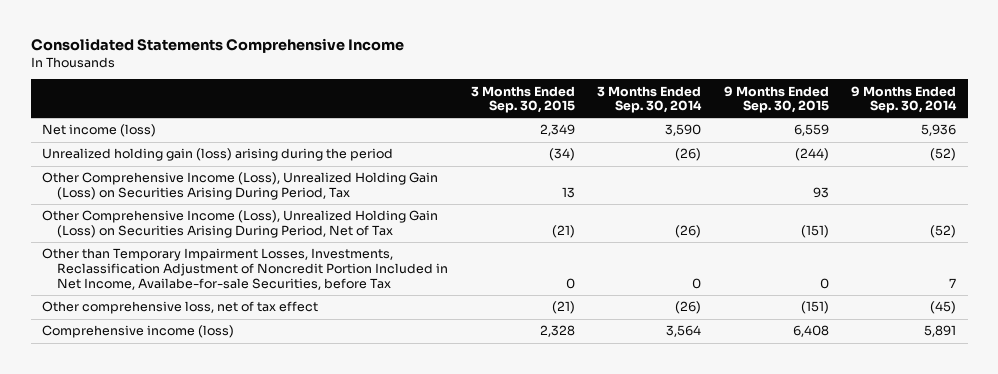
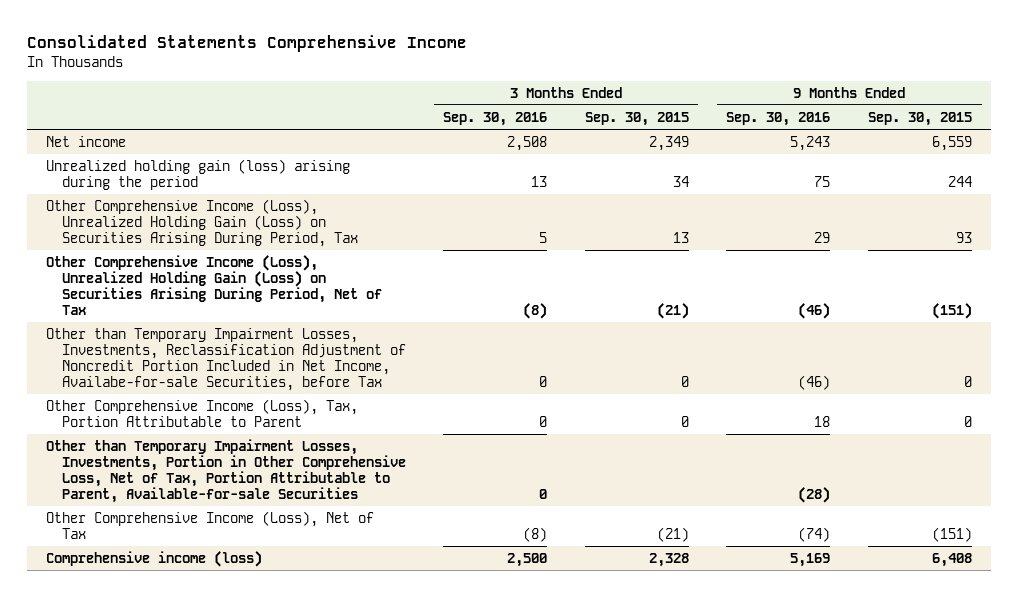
- | 3 Months Ended Sep. 30, 2015 | 3 Months Ended Sep. 30, 2014 | 9 Months Ended Sep. 30, 2015 | 9 Months Ended Sep. 30, 2014
+ | 3 Months Ended Sep. 30, 2016 | 3 Months Ended Sep. 30, 2015 | 9 Months Ended Sep. 30, 2016 | 9 Months Ended Sep. 30, 2015
- Net income (loss) | 2,349 | 3,590 | 6,559 | 5,936
- Unrealized holding gain (loss) arising during the period | (34) | (26) | (244) | (52)
+ Net income | 2,508 | 2,349 | 5,243 | 6,559
+ Unrealized holding gain (loss) arising during the period | 13 | 34 | 75 | 244
- Other comprehensive loss, net of tax effect | (21) | (26) | (151) | (45)
+ Other Comprehensive Income (Loss), Tax, Portion Attributable to Parent | 0 | 0 | 18 | 0
+ Other than Temporary Impairment Losses, Investments, Portion in Other Comprehensive Loss, Net of Tax, Portion Attributable to Parent, Available-for-sale Securities | 0 | | (28) |
+ Other Comprehensive Income (Loss), Net of Tax | (8) | (21) | (74) | (151)

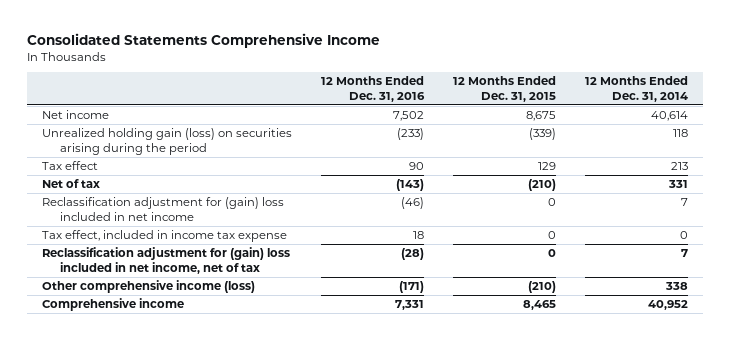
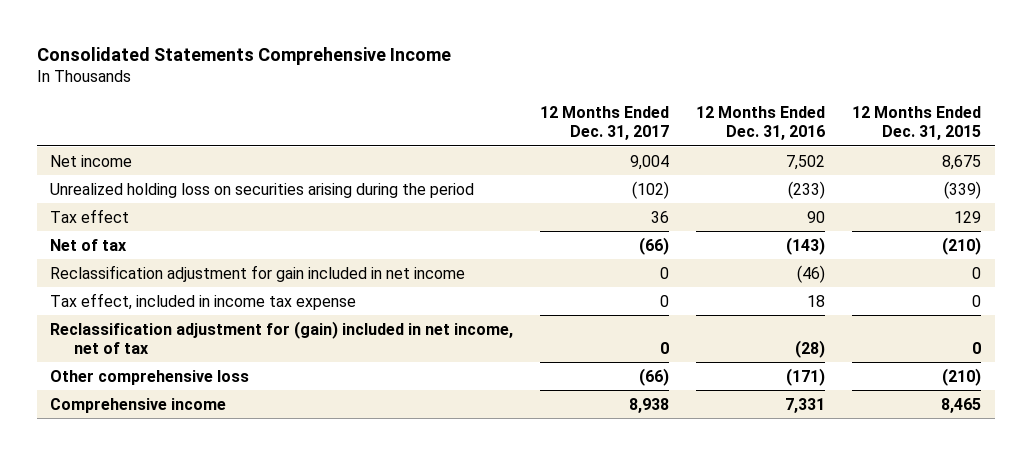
- | 12 Months Ended Dec. 31, 2016 | 12 Months Ended Dec. 31, 2015 | 12 Months Ended Dec. 31, 2014
+ | 12 Months Ended Dec. 31, 2017 | 12 Months Ended Dec. 31, 2016 | 12 Months Ended Dec. 31, 2015
- Unrealized holding gain (loss) on securities arising during the period | (233) | (339) | 118
+ Unrealized holding loss on securities arising during the period | (102) | (233) | (339)
- Reclassification adjustment for (gain) loss included in net income | (46) | 0 | 7
+ Reclassification adjustment for gain included in net income | 0 | (46) | 0
- Reclassification adjustment for (gain) loss included in net income, net of tax | (28) | 0 | 7
- Other comprehensive income (loss) | (171) | (210) | 338
+ Reclassification adjustment for (gain) included in net income, net of tax | 0 | (28) | 0
+ Other comprehensive loss | (66) | (171) | (210)

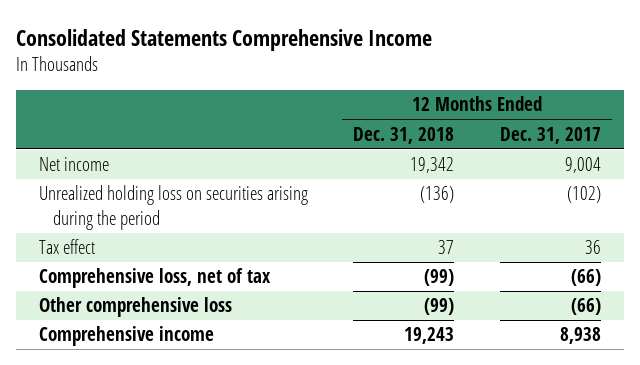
- | 12 Months Ended Dec. 31, 2017 | 12 Months Ended Dec. 31, 2016 | 12 Months Ended Dec. 31, 2015
+ | 12 Months Ended Dec. 31, 2018 | 12 Months Ended Dec. 31, 2017
- Net of tax | (66) | (143) | (210)
- Reclassification adjustment for gain included in net income | 0 | (46) | 0
- Tax effect, included in income tax expense | 0 | 18 | 0
- Reclassification adjustment for (gain) included in net income, net of tax | 0 | (28) | 0
+ Comprehensive loss, net of tax | (99) | (66)

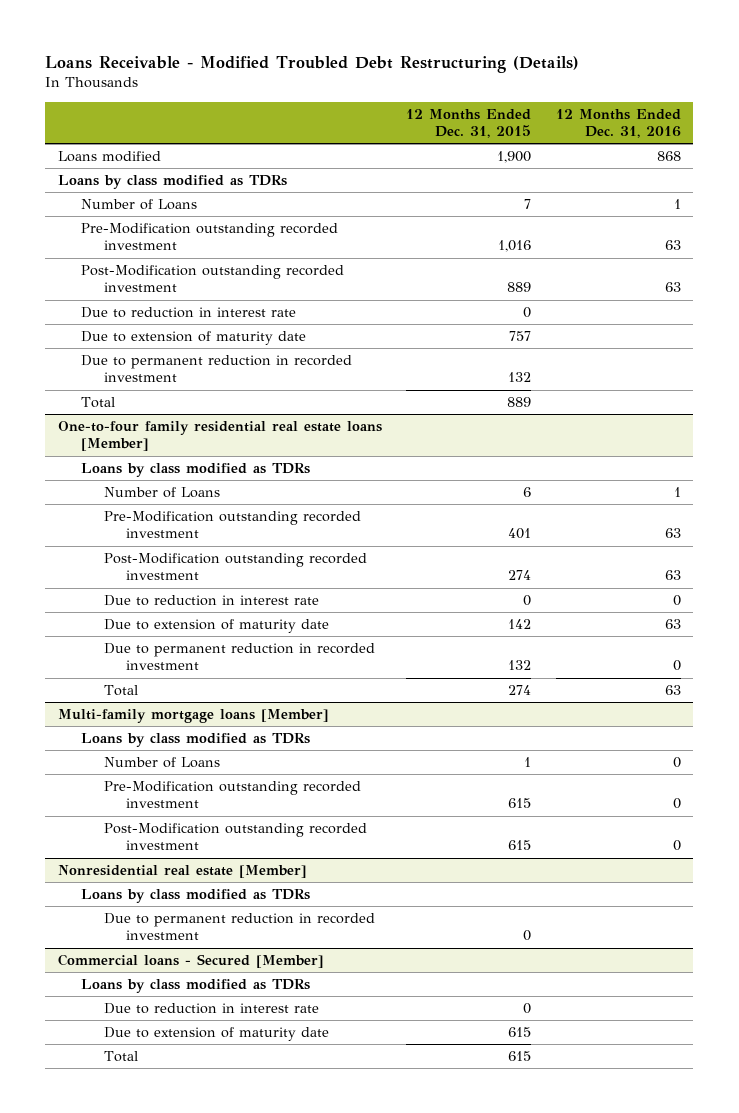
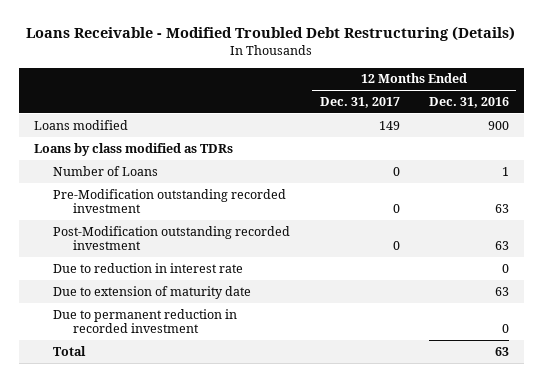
- | 12 Months Ended Dec. 31, 2015 | 12 Months Ended Dec. 31, 2016
+ | 12 Months Ended Dec. 31, 2017 | 12 Months Ended Dec. 31, 2016
- Loans modified | 1,900 | 868
- Loans by class modified as TDRs
- Number of Loans | 7 | 1
- Pre-Modification outstanding recorded investment | 1,016 | 63
- Post-Modification outstanding recorded investment | 889 | 63
- Due to reduction in interest rate | 0 |
- Due to extension of maturity date | 757 |
- Due to permanent reduction in recorded investment | 132 |
- Total | 889 |
- One-to-four family residential real estate loans [Member]
+ Loans modified | 149 | 900
- Multi-family mortgage loans [Member]
- Loans by class modified as TDRs
- Number of Loans | 1 | 0
- Pre-Modification outstanding recorded investment | 615 | 0
- Post-Modification outstanding recorded investment | 615 | 0
- Nonresidential real estate [Member]
- Loans by class modified as TDRs
- Due to permanent reduction in recorded investment | 0 |
- Commercial loans - Secured [Member]
- Loans by class modified as TDRs
- Due to reduction in interest rate | 0 |
- Due to extension of maturity date | 615 |
- Total | 615 |

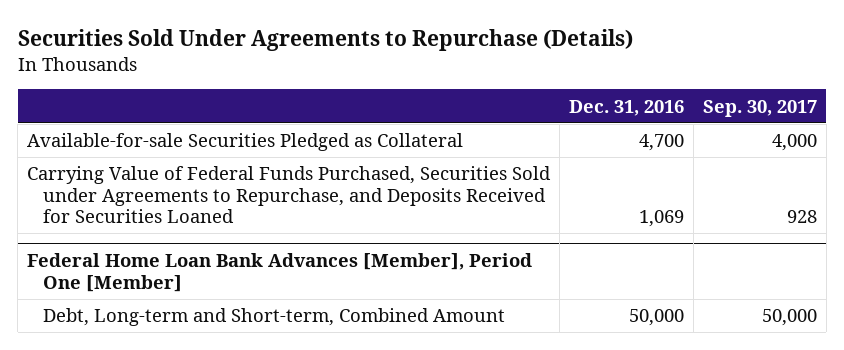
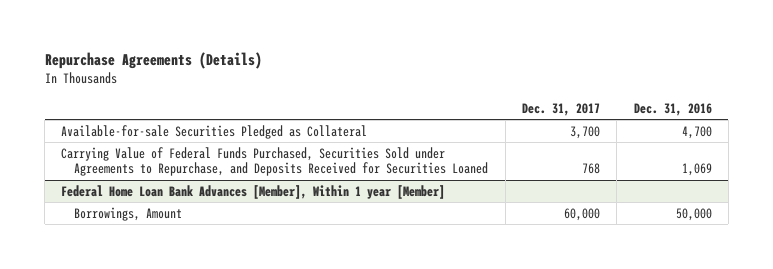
- Securities Sold Under Agreements to Repurchase (Details)
+ Repurchase Agreements (Details)
- | Dec. 31, 2016 | Sep. 30, 2017
+ | Dec. 31, 2017 | Dec. 31, 2016
- Federal Home Loan Bank Advances [Member], Period One [Member]
- Debt, Long-term and Short-term, Combined Amount | 50,000 | 50,000
+ Federal Home Loan Bank Advances [Member], Within 1 year [Member]
+ Borrowings, Amount | 60,000 | 50,000

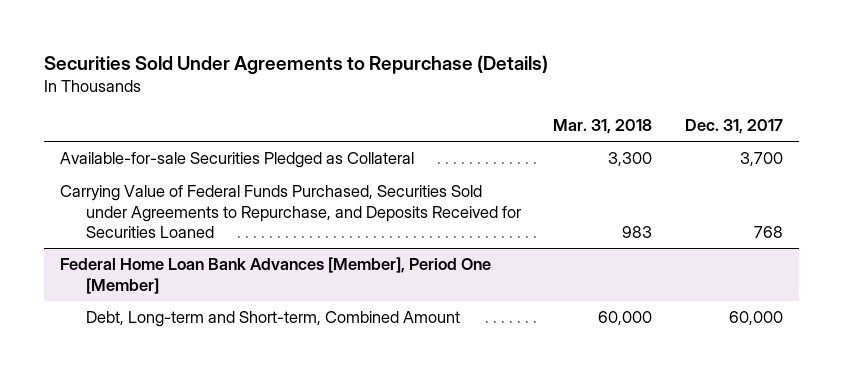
- Repurchase Agreements (Details)
+ Securities Sold Under Agreements to Repurchase (Details)
- | Dec. 31, 2017 | Dec. 31, 2016
+ | Mar. 31, 2018 | Dec. 31, 2017
- Federal Home Loan Bank Advances [Member], Within 1 year [Member]
- Borrowings, Amount | 60,000 | 50,000
+ Federal Home Loan Bank Advances [Member], Period One [Member]
+ Debt, Long-term and Short-term, Combined Amount | 60,000 | 60,000

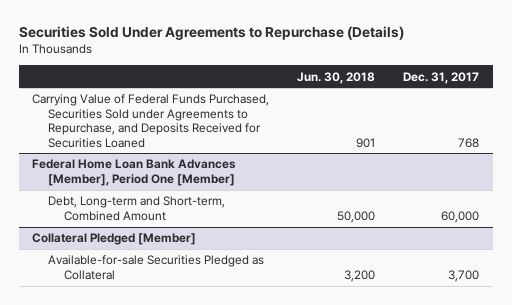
- | Mar. 31, 2018 | Dec. 31, 2017
+ | Jun. 30, 2018 | Dec. 31, 2017
- Available-for-sale Securities Pledged as Collateral | 3,300 | 3,700
+ Collateral Pledged [Member]
+ Available-for-sale Securities Pledged as Collateral | 3,200 | 3,700

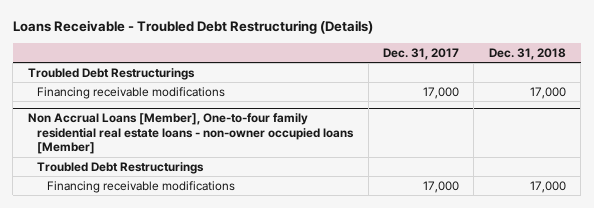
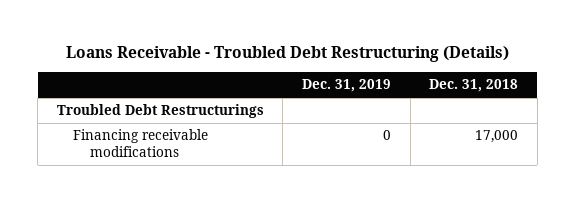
- | Dec. 31, 2017 | Dec. 31, 2018
+ | Dec. 31, 2019 | Dec. 31, 2018
- Non Accrual Loans [Member], One-to-four family residential real estate loans - non-owner occupied loans [Member]
- Troubled Debt Restructurings
- Financing receivable modifications | 17,000 | 17,000

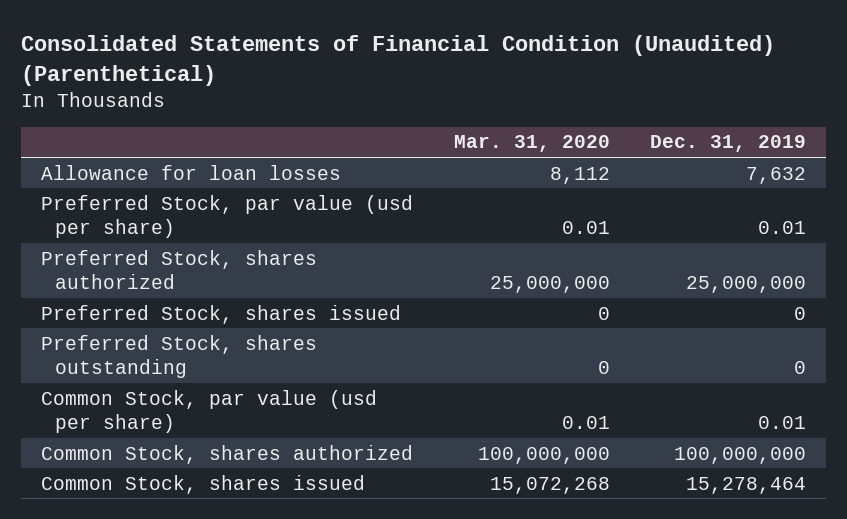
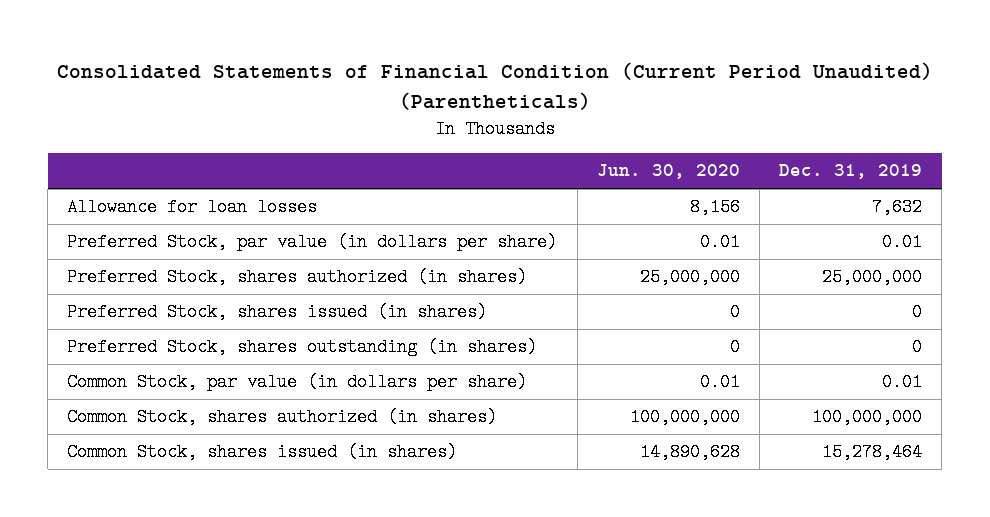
- Consolidated Statements of Financial Condition (Unaudited) (Parenthetical)
+ Consolidated Statements of Financial Condition (Current Period Unaudited) (Parentheticals)
- | Mar. 31, 2020 | Dec. 31, 2019
+ | Jun. 30, 2020 | Dec. 31, 2019
- Preferred Stock, par value (usd per share) | 0.01 | 0.01
- Preferred Stock, shares authorized | 25,000,000 | 25,000,000
- Preferred Stock, shares issued | 0 | 0
- Preferred Stock, shares outstanding | 0 | 0
- Common Stock, par value (usd per share) | 0.01 | 0.01
- Common Stock, shares authorized | 100,000,000 | 100,000,000
- Common Stock, shares issued | 15,072,268 | 15,278,464
+ Preferred Stock, par value (in dollars per share) | 0.01 | 0.01
+ Preferred Stock, shares authorized (in shares) | 25,000,000 | 25,000,000
+ Preferred Stock, shares issued (in shares) | 0 | 0
+ Preferred Stock, shares outstanding (in shares) | 0 | 0
+ Common Stock, par value (in dollars per share) | 0.01 | 0.01
+ Common Stock, shares authorized (in shares) | 100,000,000 | 100,000,000
+ Common Stock, shares issued (in shares) | 14,890,628 | 15,278,464

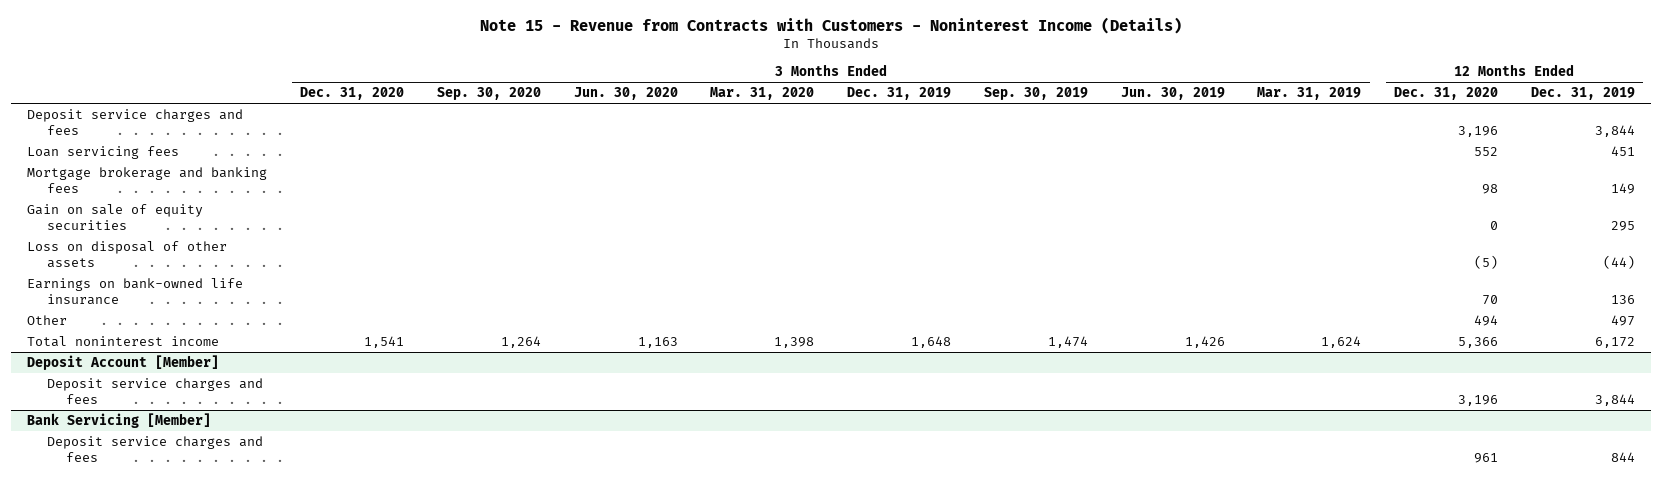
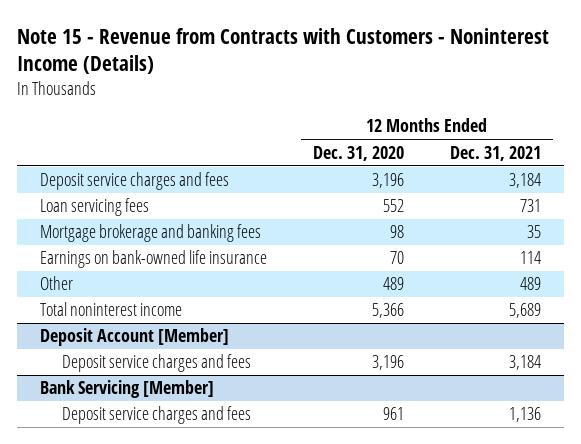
- | 3 Months Ended Dec. 31, 2020 | 3 Months Ended Sep. 30, 2020 | 3 Months Ended Jun. 30, 2020 | 3 Months Ended Mar. 31, 2020 | 3 Months Ended Dec. 31, 2019 | 3 Months Ended Sep. 30, 2019 | 3 Months Ended Jun. 30, 2019 | 3 Months Ended Mar. 31, 2019 | 12 Months Ended Dec. 31, 2020 | 12 Months Ended Dec. 31, 2019
+ | 12 Months Ended Dec. 31, 2020 | 12 Months Ended Dec. 31, 2021
- Gain on sale of equity securities | | | | | | | | | 0 | 295
- Loss on disposal of other assets | | | | | | | | | (5) | (44)
- Other | | | | | | | | | 494 | 497
+ Other | 489 | 489

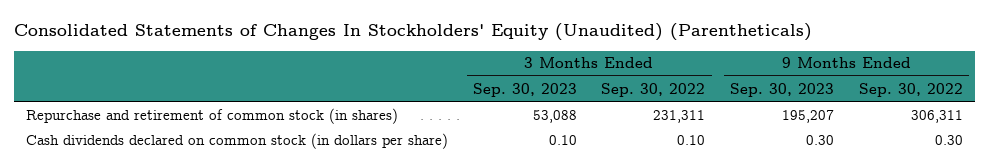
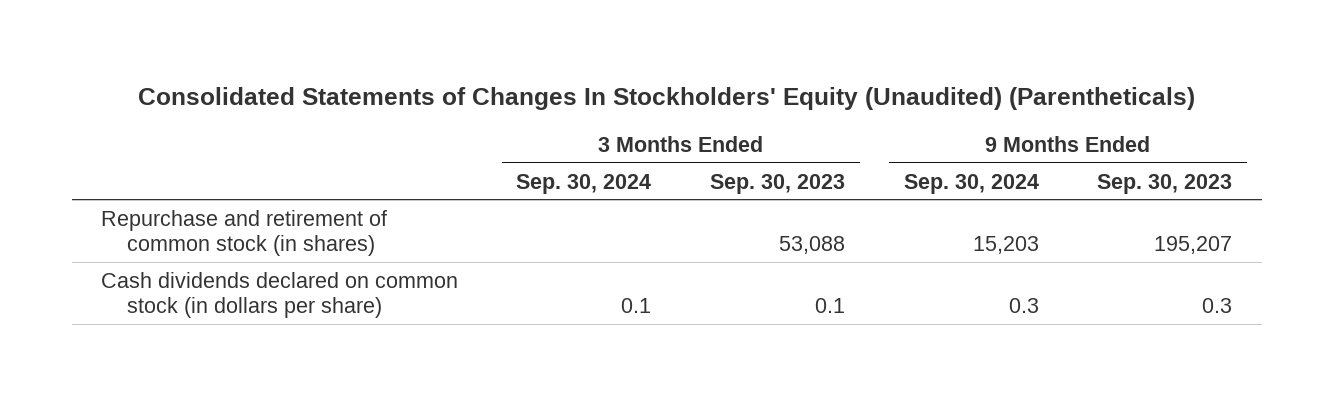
- | 3 Months Ended Sep. 30, 2023 | 3 Months Ended Sep. 30, 2022 | 9 Months Ended Sep. 30, 2023 | 9 Months Ended Sep. 30, 2022
+ | 3 Months Ended Sep. 30, 2024 | 3 Months Ended Sep. 30, 2023 | 9 Months Ended Sep. 30, 2024 | 9 Months Ended Sep. 30, 2023
- Cash dividends declared on common stock (in dollars per share) | 0.10 | 0.10 | 0.30 | 0.30
+ Cash dividends declared on common stock (in dollars per share) | 0.1 | 0.1 | 0.3 | 0.3

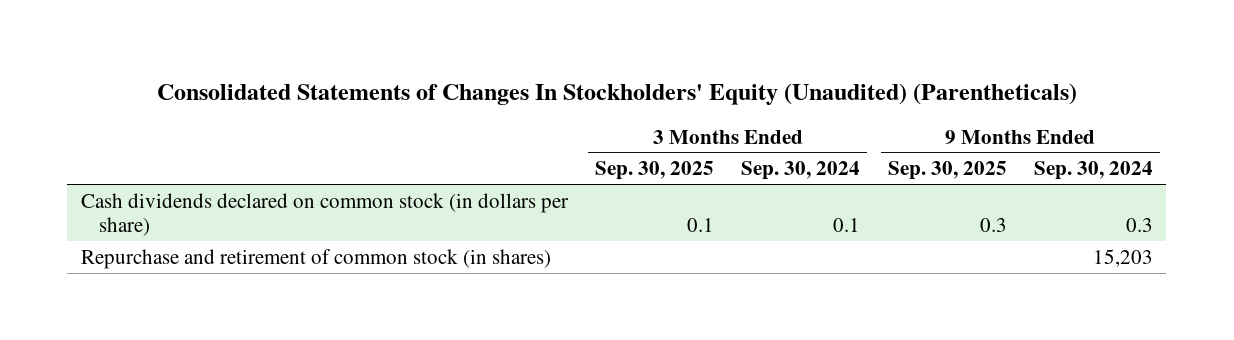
- | 3 Months Ended Sep. 30, 2024 | 3 Months Ended Sep. 30, 2023 | 9 Months Ended Sep. 30, 2024 | 9 Months Ended Sep. 30, 2023
+ | 3 Months Ended Sep. 30, 2025 | 3 Months Ended Sep. 30, 2024 | 9 Months Ended Sep. 30, 2025 | 9 Months Ended Sep. 30, 2024
moved down: Repurchase and retirement of common stock (in shares) | | | | 15,203

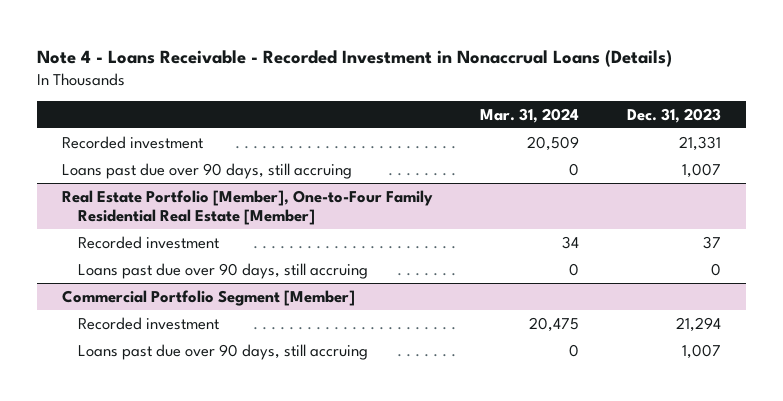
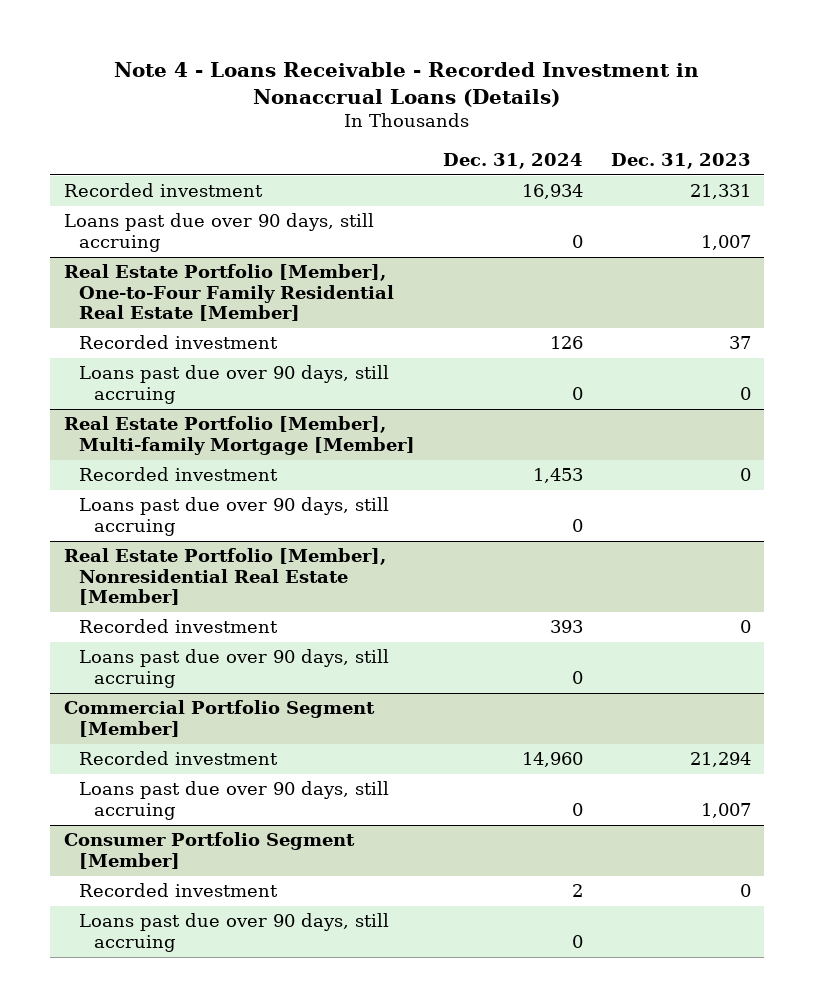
- | Mar. 31, 2024 | Dec. 31, 2023
+ | Dec. 31, 2024 | Dec. 31, 2023
+ Real Estate Portfolio [Member], Multi-family Mortgage [Member]
+ Recorded investment | 1,453 | 0
+ Loans past due over 90 days, still accruing | 0 |
+ Real Estate Portfolio [Member], Nonresidential Real Estate [Member]
+ Recorded investment | 393 | 0
+ Loans past due over 90 days, still accruing | 0 |
+ Consumer Portfolio Segment [Member]
+ Recorded investment | 2 | 0
+ Loans past due over 90 days, still accruing | 0 |

